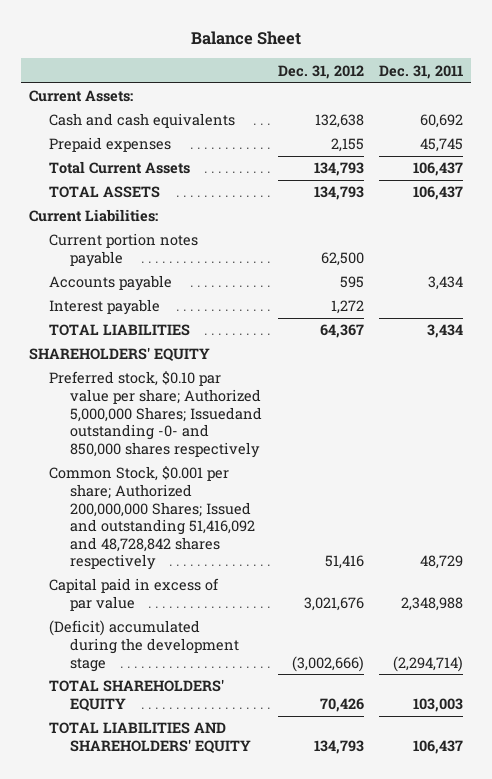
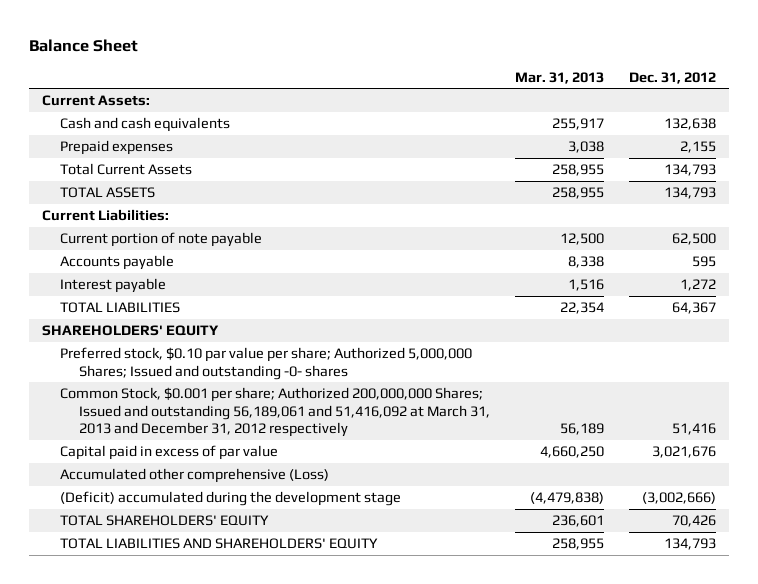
- | Dec. 31, 2012 | Dec. 31, 2011
+ | Mar. 31, 2013 | Dec. 31, 2012
- Current portion notes payable | 62,500 |
+ Current portion of note payable | 12,500 | 62,500
- Preferred stock, $0.10 par value per share; Authorized 5,000,000 Shares; Issuedand outstanding -0- and 850,000 shares respectively
- Common Stock, $0.001 per share; Authorized 200,000,000 Shares; Issued and outstanding 51,416,092 and 48,728,842 shares respectively | 51,416 | 48,729
+ Preferred stock, $0.10 par value per share; Authorized 5,000,000 Shares; Issued and outstanding -0- shares
+ Common Stock, $0.001 per share; Authorized 200,000,000 Shares; Issued and outstanding 56,189,061 and 51,416,092 at March 31, 2013 and December 31, 2012 respectively | 56,189 | 51,416
+ Accumulated other comprehensive (Loss)

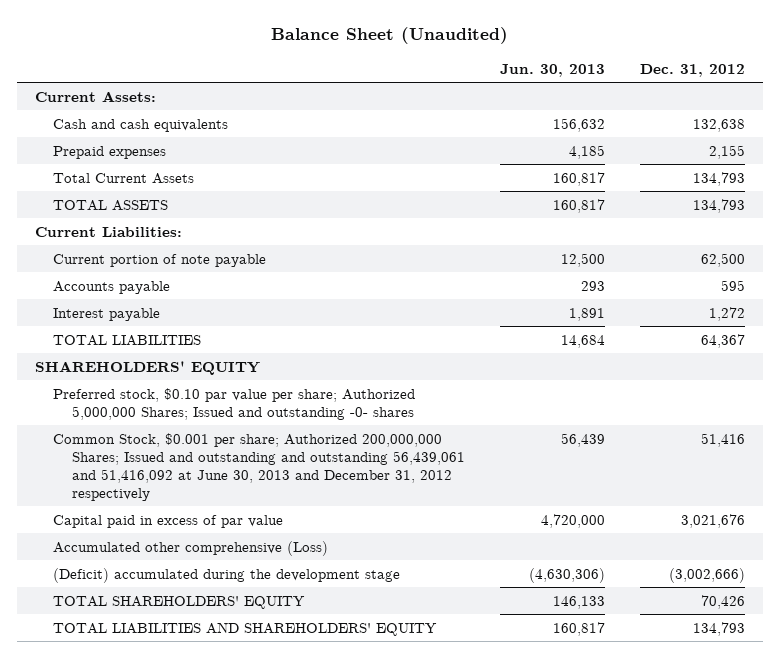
- Balance Sheet
+ Balance Sheet (Unaudited)
- | Mar. 31, 2013 | Dec. 31, 2012
+ | Jun. 30, 2013 | Dec. 31, 2012
- Common Stock, $0.001 per share; Authorized 200,000,000 Shares; Issued and outstanding 56,189,061 and 51,416,092 at March 31, 2013 and December 31, 2012 respectively | 56,189 | 51,416
+ Common Stock, $0.001 per share; Authorized 200,000,000 Shares; Issued and outstanding and outstanding 56,439,061 and 51,416,092 at June 30, 2013 and December 31, 2012 respectively | 56,439 | 51,416

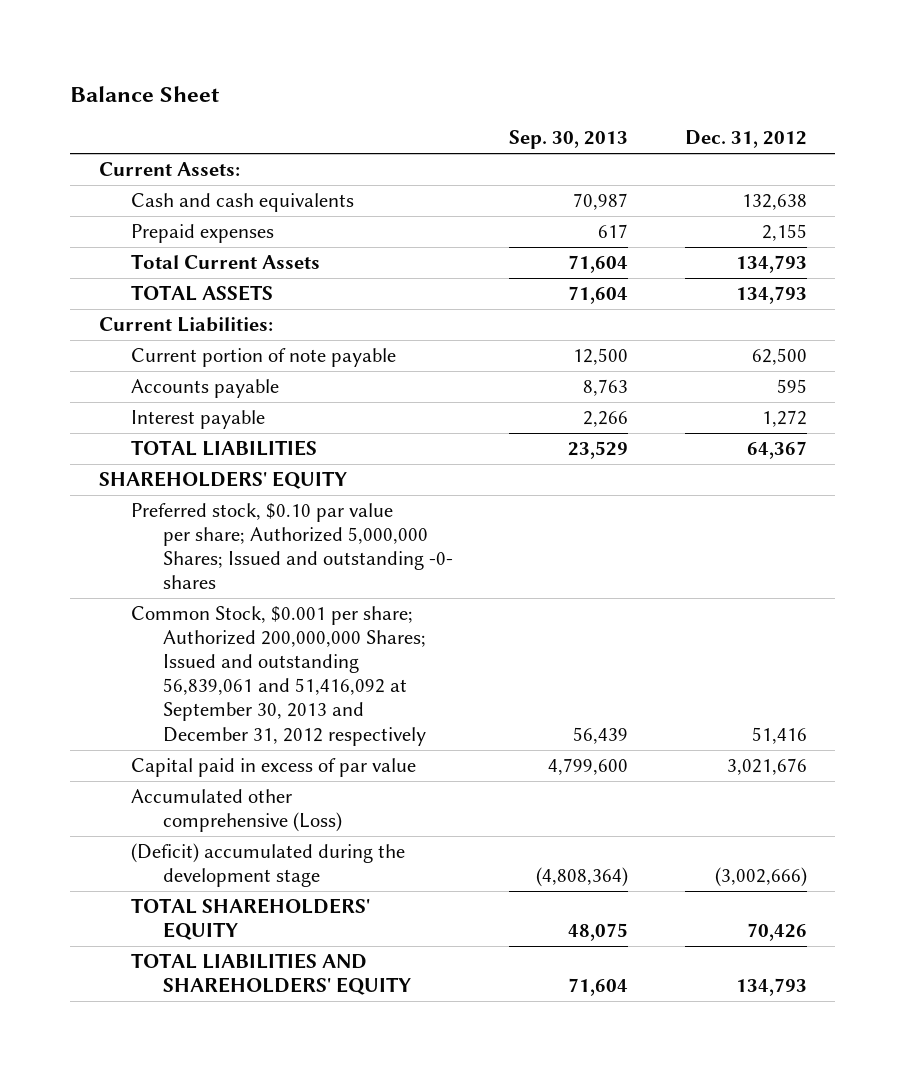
- Balance Sheet (Unaudited)
+ Balance Sheet
- | Jun. 30, 2013 | Dec. 31, 2012
+ | Sep. 30, 2013 | Dec. 31, 2012
- Common Stock, $0.001 per share; Authorized 200,000,000 Shares; Issued and outstanding and outstanding 56,439,061 and 51,416,092 at June 30, 2013 and December 31, 2012 respectively | 56,439 | 51,416
+ Common Stock, $0.001 per share; Authorized 200,000,000 Shares; Issued and outstanding 56,839,061 and 51,416,092 at September 30, 2013 and December 31, 2012 respectively | 56,439 | 51,416

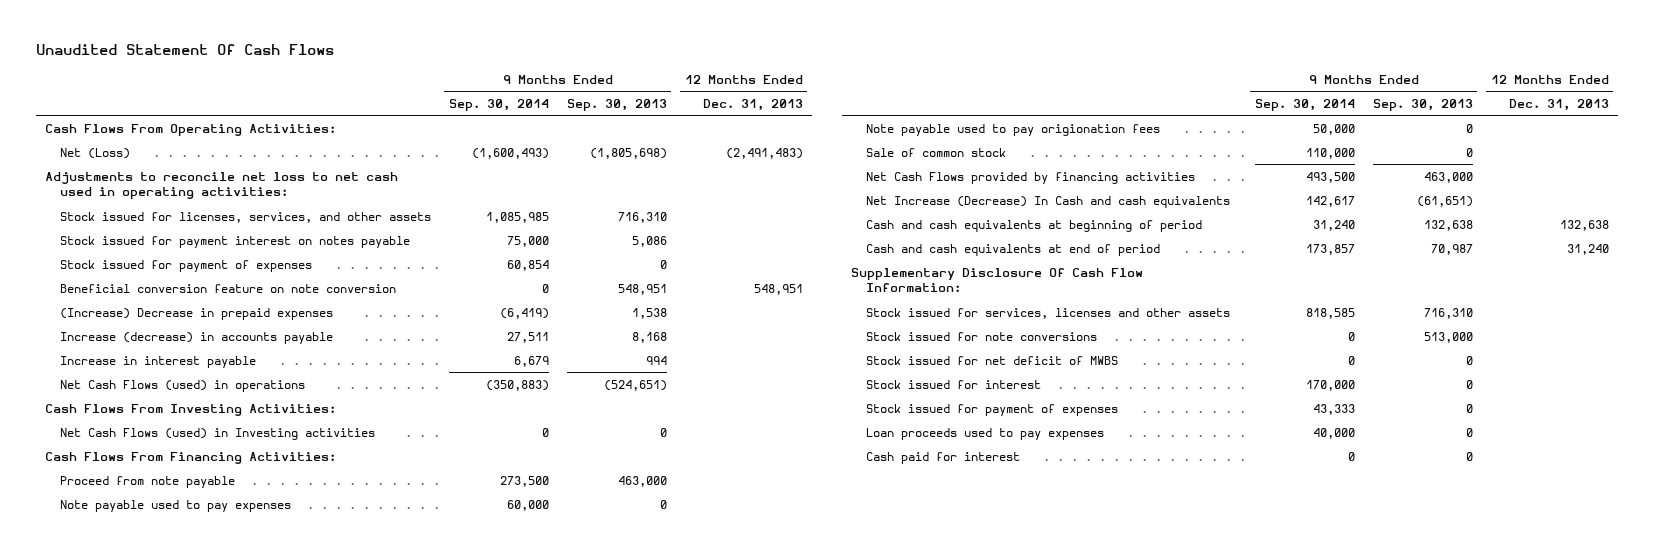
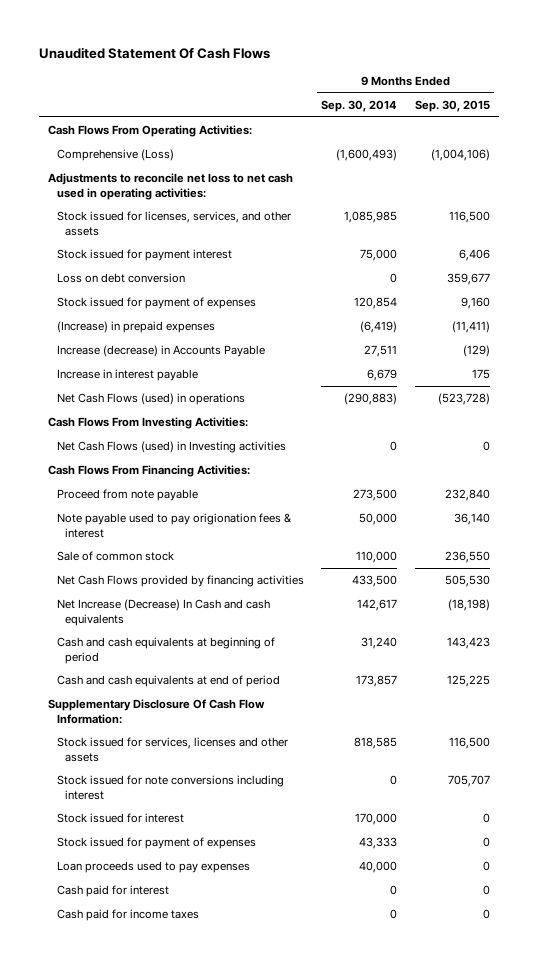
- | 9 Months Ended Sep. 30, 2014 | 9 Months Ended Sep. 30, 2013 | 12 Months Ended Dec. 31, 2013
+ | 9 Months Ended Sep. 30, 2014 | 9 Months Ended Sep. 30, 2015
- Net (Loss) | (1,600,493) | (1,805,698) | (2,491,483)
+ Comprehensive (Loss) | (1,600,493) | (1,004,106)
- Stock issued for payment interest on notes payable | 75,000 | 5,086 |
- Stock issued for payment of expenses | 60,854 | 0 |
- Beneficial conversion feature on note conversion | 0 | 548,951 | 548,951
- (Increase) Decrease in prepaid expenses | (6,419) | 1,538 |
- Increase (decrease) in accounts payable | 27,511 | 8,168 |
+ Stock issued for payment interest | 75,000 | 6,406
+ Loss on debt conversion | 0 | 359,677
+ Stock issued for payment of expenses | 120,854 | 9,160
+ (Increase) in prepaid expenses | (6,419) | (11,411)
+ Increase (decrease) in Accounts Payable | 27,511 | (129)
- Net Cash Flows (used) in operations | (350,883) | (524,651) |
+ Net Cash Flows (used) in operations | (290,883) | (523,728)
- Note payable used to pay expenses | 60,000 | 0 |
- Note payable used to pay origionation fees | 50,000 | 0 |
+ Note payable used to pay origionation fees & interest | 50,000 | 36,140
- Net Cash Flows provided by financing activities | 493,500 | 463,000 |
+ Net Cash Flows provided by financing activities | 433,500 | 505,530
- Stock issued for note conversions | 0 | 513,000 |
- Stock issued for net deficit of MWBS | 0 | 0 |
+ Stock issued for note conversions including interest | 0 | 705,707
+ Cash paid for income taxes | 0 | 0

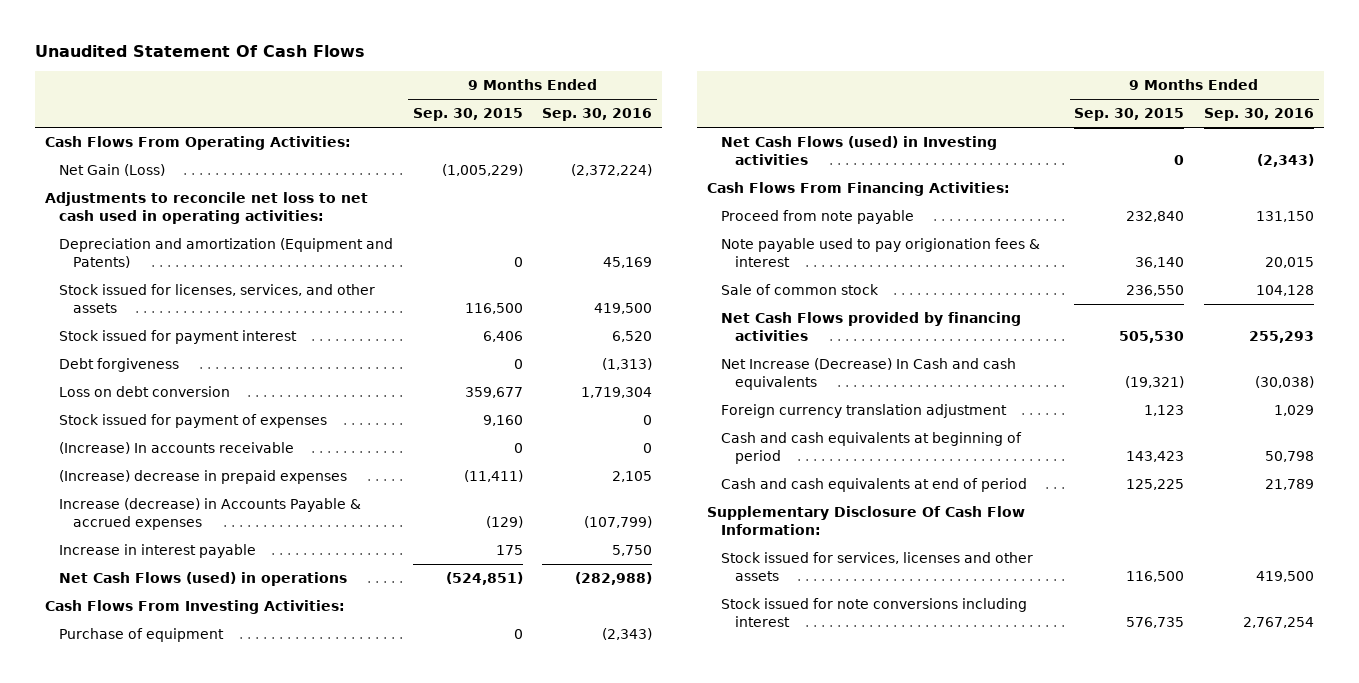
- | 9 Months Ended Sep. 30, 2014 | 9 Months Ended Sep. 30, 2015
+ | 9 Months Ended Sep. 30, 2015 | 9 Months Ended Sep. 30, 2016
- Comprehensive (Loss) | (1,600,493) | (1,004,106)
+ Net Gain (Loss) | (1,005,229) | (2,372,224)
+ Depreciation and amortization (Equipment and Patents) | 0 | 45,169
+ Debt forgiveness | 0 | (1,313)
- (Increase) in prepaid expenses | (6,419) | (11,411)
- Increase (decrease) in Accounts Payable | 27,511 | (129)
+ (Increase) In accounts receivable | 0 | 0
+ (Increase) decrease in prepaid expenses | (11,411) | 2,105
+ Increase (decrease) in Accounts Payable & accrued expenses | (129) | (107,799)
- Net Cash Flows (used) in operations | (290,883) | (523,728)
+ Net Cash Flows (used) in operations | (524,851) | (282,988)
+ Purchase of equipment | 0 | (2,343)
- Net Increase (Decrease) In Cash and cash equivalents | 142,617 | (18,198)
+ Net Increase (Decrease) In Cash and cash equivalents | (19,321) | (30,038)
+ Foreign currency translation adjustment | 1,123 | 1,029
- Stock issued for note conversions including interest | 0 | 705,707
- Stock issued for interest | 170,000 | 0
- Stock issued for payment of expenses | 43,333 | 0
- Loan proceeds used to pay expenses | 40,000 | 0
- Cash paid for interest | 0 | 0
- Cash paid for income taxes | 0 | 0
+ Stock issued for note conversions including interest | 576,735 | 2,767,254

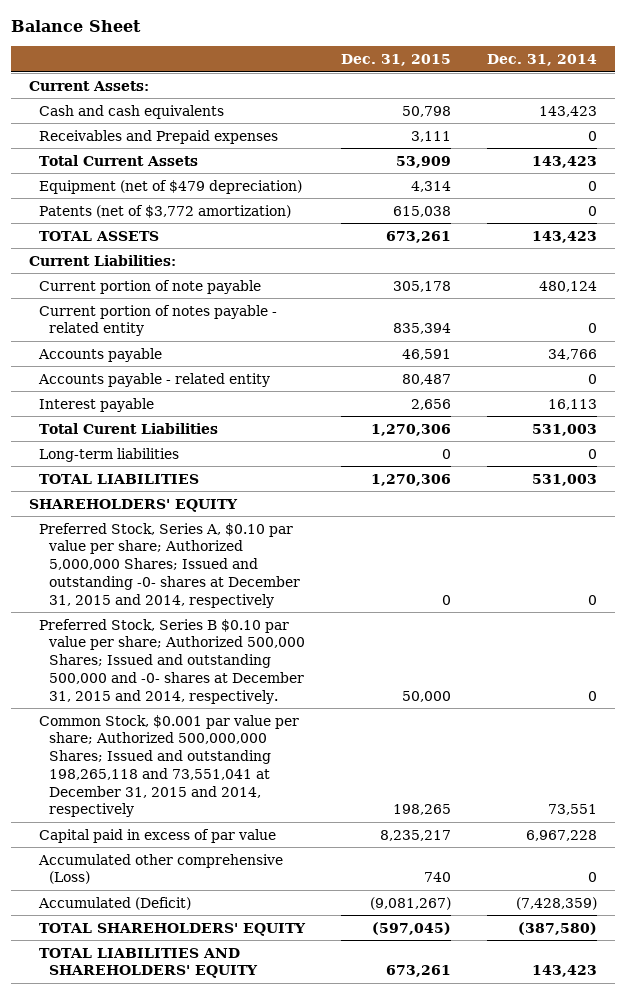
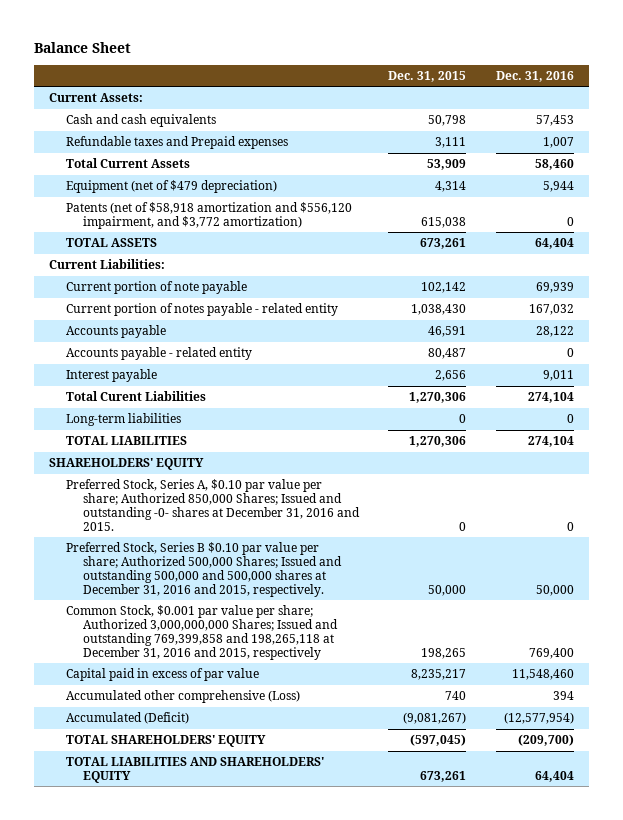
- | Dec. 31, 2015 | Dec. 31, 2014
+ | Dec. 31, 2015 | Dec. 31, 2016
- Receivables and Prepaid expenses | 3,111 | 0
+ Refundable taxes and Prepaid expenses | 3,111 | 1,007
- Patents (net of $3,772 amortization) | 615,038 | 0
+ Patents (net of $58,918 amortization and $556,120 impairment, and $3,772 amortization) | 615,038 | 0
- Current portion of note payable | 305,178 | 480,124
- Current portion of notes payable - related entity | 835,394 | 0
+ Current portion of note payable | 102,142 | 69,939
+ Current portion of notes payable - related entity | 1,038,430 | 167,032
- Preferred Stock, Series A, $0.10 par value per share; Authorized 5,000,000 Shares; Issued and outstanding -0- shares at December 31, 2015 and 2014, respectively | 0 | 0
- Preferred Stock, Series B $0.10 par value per share; Authorized 500,000 Shares; Issued and outstanding 500,000 and -0- shares at December 31, 2015 and 2014, respectively. | 50,000 | 0
- Common Stock, $0.001 par value per share; Authorized 500,000,000 Shares; Issued and outstanding 198,265,118 and 73,551,041 at December 31, 2015 and 2014, respectively | 198,265 | 73,551
+ Preferred Stock, Series A, $0.10 par value per share; Authorized 850,000 Shares; Issued and outstanding -0- shares at December 31, 2016 and 2015. | 0 | 0
+ Preferred Stock, Series B $0.10 par value per share; Authorized 500,000 Shares; Issued and outstanding 500,000 and 500,000 shares at December 31, 2016 and 2015, respectively. | 50,000 | 50,000
+ Common Stock, $0.001 par value per share; Authorized 3,000,000,000 Shares; Issued and outstanding 769,399,858 and 198,265,118 at December 31, 2016 and 2015, respectively | 198,265 | 769,400

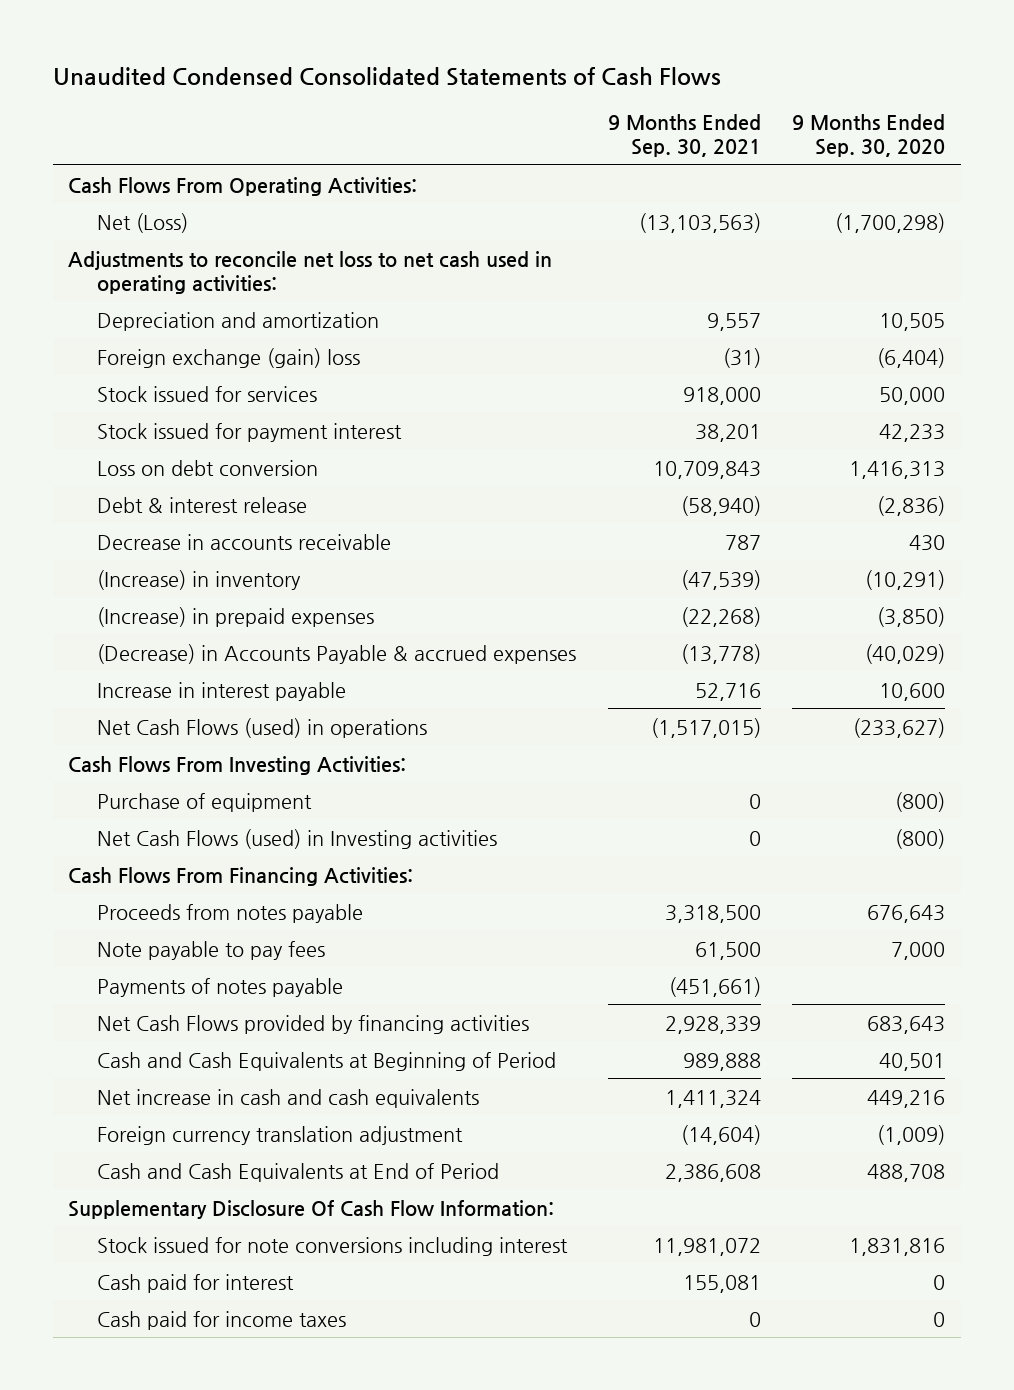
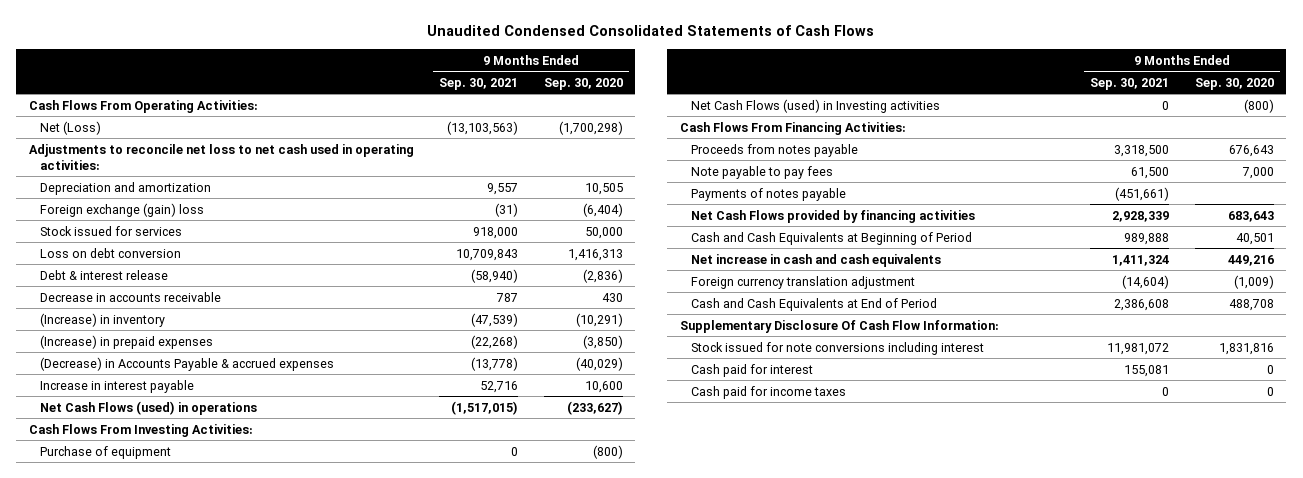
- Stock issued for payment interest | 38,201 | 42,233

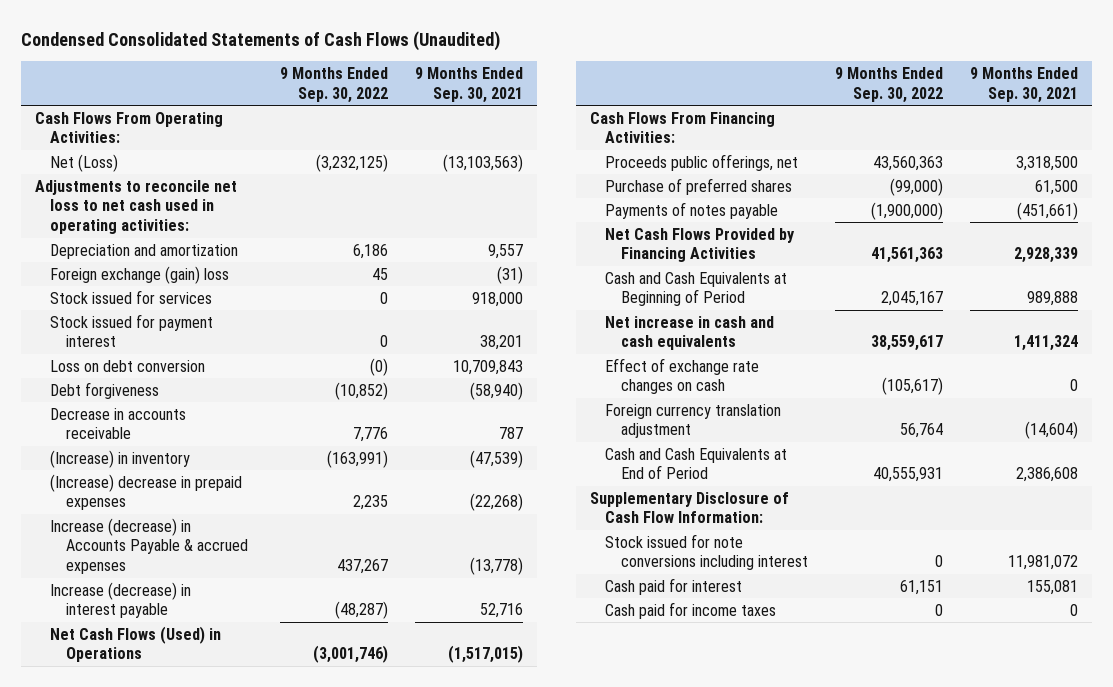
- Unaudited Condensed Consolidated Statements of Cash Flows
+ Condensed Consolidated Statements of Cash Flows (Unaudited)
- | 9 Months Ended Sep. 30, 2021 | 9 Months Ended Sep. 30, 2020
+ | 9 Months Ended Sep. 30, 2022 | 9 Months Ended Sep. 30, 2021
+ Stock issued for payment interest | 0 | 38,201
- Debt & interest release | (58,940) | (2,836)
+ Debt forgiveness | (10,852) | (58,940)
- (Increase) in prepaid expenses | (22,268) | (3,850)
- (Decrease) in Accounts Payable & accrued expenses | (13,778) | (40,029)
- Increase in interest payable | 52,716 | 10,600
- Net Cash Flows (used) in operations | (1,517,015) | (233,627)
- Cash Flows From Investing Activities:
- Purchase of equipment | 0 | (800)
- Net Cash Flows (used) in Investing activities | 0 | (800)
+ (Increase) decrease in prepaid expenses | 2,235 | (22,268)
+ Increase (decrease) in Accounts Payable & accrued expenses | 437,267 | (13,778)
+ Increase (decrease) in interest payable | (48,287) | 52,716
+ Net Cash Flows (Used) in Operations | (3,001,746) | (1,517,015)
- Proceeds from notes payable | 3,318,500 | 676,643
- Note payable to pay fees | 61,500 | 7,000
+ Proceeds public offerings, net | 43,560,363 | 3,318,500
+ Purchase of preferred shares | (99,000) | 61,500
- Net Cash Flows provided by financing activities | 2,928,339 | 683,643
+ Net Cash Flows Provided by Financing Activities | 41,561,363 | 2,928,339
+ Effect of exchange rate changes on cash | (105,617) | 0
- Supplementary Disclosure Of Cash Flow Information:
+ Supplementary Disclosure of Cash Flow Information:

